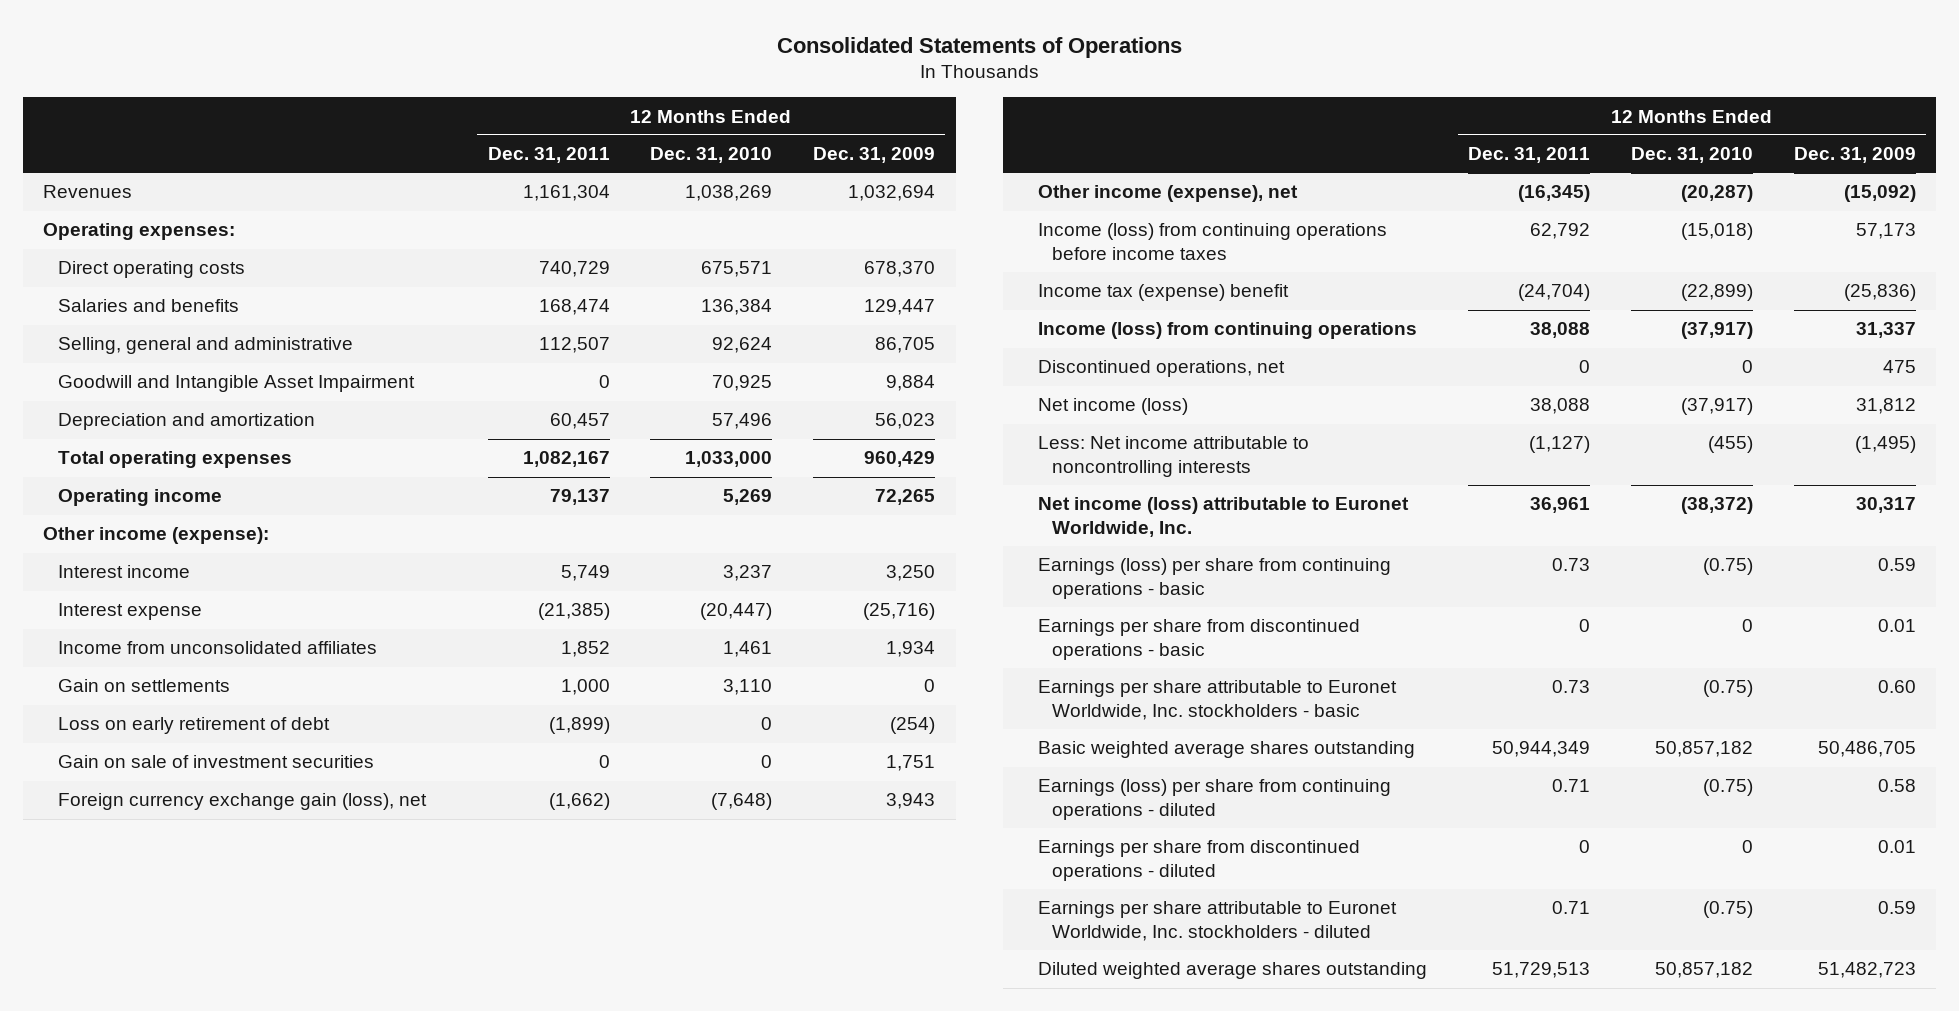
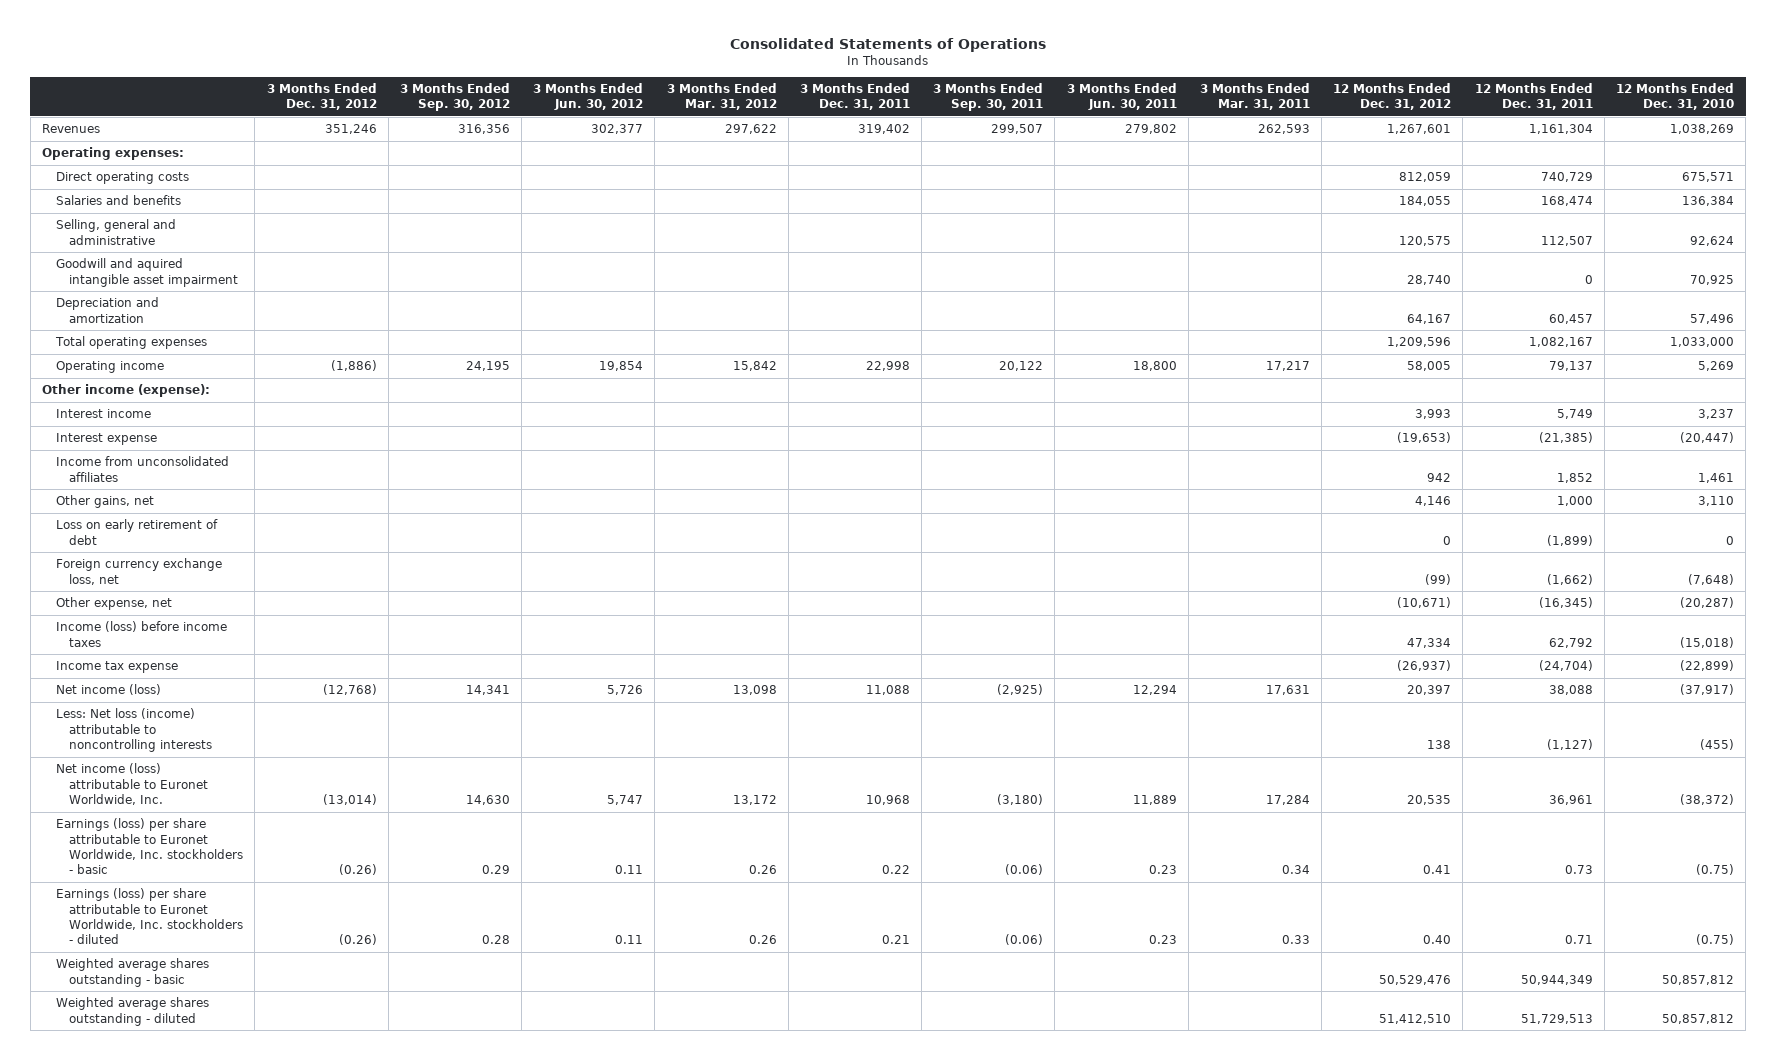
- | 12 Months Ended Dec. 31, 2011 | 12 Months Ended Dec. 31, 2010 | 12 Months Ended Dec. 31, 2009
+ | 3 Months Ended Dec. 31, 2012 | 3 Months Ended Sep. 30, 2012 | 3 Months Ended Jun. 30, 2012 | 3 Months Ended Mar. 31, 2012 | 3 Months Ended Dec. 31, 2011 | 3 Months Ended Sep. 30, 2011 | 3 Months Ended Jun. 30, 2011 | 3 Months Ended Mar. 31, 2011 | 12 Months Ended Dec. 31, 2012 | 12 Months Ended Dec. 31, 2011 | 12 Months Ended Dec. 31, 2010
- Goodwill and Intangible Asset Impairment | 0 | 70,925 | 9,884
+ Goodwill and aquired intangible asset impairment | | | | | | | | | 28,740 | 0 | 70,925
- Gain on settlements | 1,000 | 3,110 | 0
+ Other gains, net | | | | | | | | | 4,146 | 1,000 | 3,110
- Gain on sale of investment securities | 0 | 0 | 1,751
- Foreign currency exchange gain (loss), net | (1,662) | (7,648) | 3,943
- Other income (expense), net | (16,345) | (20,287) | (15,092)
- Income (loss) from continuing operations before income taxes | 62,792 | (15,018) | 57,173
- Income tax (expense) benefit | (24,704) | (22,899) | (25,836)
- Income (loss) from continuing operations | 38,088 | (37,917) | 31,337
- Discontinued operations, net | 0 | 0 | 475
+ Foreign currency exchange loss, net | | | | | | | | | (99) | (1,662) | (7,648)
+ Other expense, net | | | | | | | | | (10,671) | (16,345) | (20,287)
+ Income (loss) before income taxes | | | | | | | | | 47,334 | 62,792 | (15,018)
+ Income tax expense | | | | | | | | | (26,937) | (24,704) | (22,899)
- Less: Net income attributable to noncontrolling interests | (1,127) | (455) | (1,495)
+ Less: Net loss (income) attributable to noncontrolling interests | | | | | | | | | 138 | (1,127) | (455)
- Earnings (loss) per share from continuing operations - basic | 0.73 | (0.75) | 0.59
- Earnings per share from discontinued operations - basic | 0 | 0 | 0.01
- Earnings per share attributable to Euronet Worldwide, Inc. stockholders - basic | 0.73 | (0.75) | 0.60
- Basic weighted average shares outstanding | 50,944,349 | 50,857,182 | 50,486,705
- Earnings (loss) per share from continuing operations - diluted | 0.71 | (0.75) | 0.58
- Earnings per share from discontinued operations - diluted | 0 | 0 | 0.01
- Earnings per share attributable to Euronet Worldwide, Inc. stockholders - diluted | 0.71 | (0.75) | 0.59
- Diluted weighted average shares outstanding | 51,729,513 | 50,857,182 | 51,482,723
+ Earnings (loss) per share attributable to Euronet Worldwide, Inc. stockholders - basic | (0.26) | 0.29 | 0.11 | 0.26 | 0.22 | (0.06) | 0.23 | 0.34 | 0.41 | 0.73 | (0.75)
+ Earnings (loss) per share attributable to Euronet Worldwide, Inc. stockholders - diluted | (0.26) | 0.28 | 0.11 | 0.26 | 0.21 | (0.06) | 0.23 | 0.33 | 0.40 | 0.71 | (0.75)
+ Weighted average shares outstanding - basic | | | | | | | | | 50,529,476 | 50,944,349 | 50,857,812
+ Weighted average shares outstanding - diluted | | | | | | | | | 51,412,510 | 51,729,513 | 50,857,812

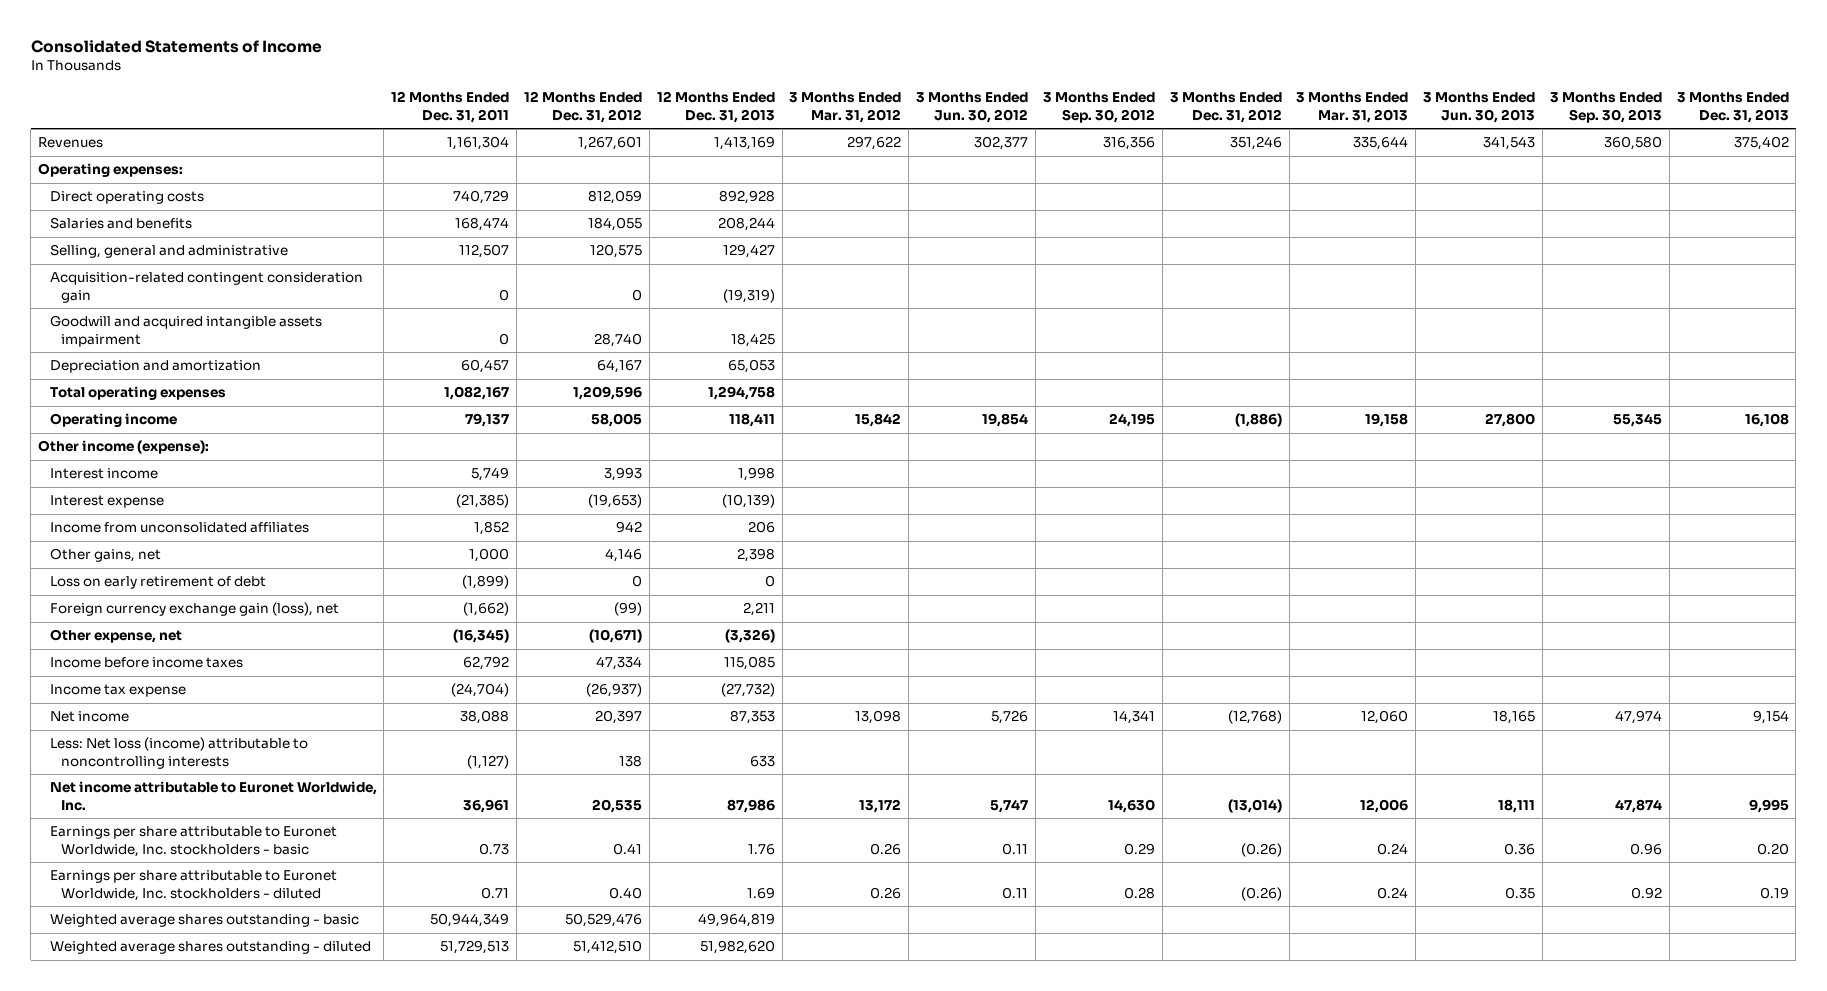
- Consolidated Statements of Operations
+ Consolidated Statements of Income
- | 3 Months Ended Dec. 31, 2012 | 3 Months Ended Sep. 30, 2012 | 3 Months Ended Jun. 30, 2012 | 3 Months Ended Mar. 31, 2012 | 3 Months Ended Dec. 31, 2011 | 3 Months Ended Sep. 30, 2011 | 3 Months Ended Jun. 30, 2011 | 3 Months Ended Mar. 31, 2011 | 12 Months Ended Dec. 31, 2012 | 12 Months Ended Dec. 31, 2011 | 12 Months Ended Dec. 31, 2010
+ | 12 Months Ended Dec. 31, 2011 | 12 Months Ended Dec. 31, 2012 | 12 Months Ended Dec. 31, 2013 | 3 Months Ended Mar. 31, 2012 | 3 Months Ended Jun. 30, 2012 | 3 Months Ended Sep. 30, 2012 | 3 Months Ended Dec. 31, 2012 | 3 Months Ended Mar. 31, 2013 | 3 Months Ended Jun. 30, 2013 | 3 Months Ended Sep. 30, 2013 | 3 Months Ended Dec. 31, 2013
- Goodwill and aquired intangible asset impairment | | | | | | | | | 28,740 | 0 | 70,925
+ Acquisition-related contingent consideration gain | 0 | 0 | (19,319) | | | | | | | |
+ Goodwill and acquired intangible assets impairment | 0 | 28,740 | 18,425 | | | | | | | |
- Foreign currency exchange loss, net | | | | | | | | | (99) | (1,662) | (7,648)
+ Foreign currency exchange gain (loss), net | (1,662) | (99) | 2,211 | | | | | | | |
- Income (loss) before income taxes | | | | | | | | | 47,334 | 62,792 | (15,018)
+ Income before income taxes | 62,792 | 47,334 | 115,085 | | | | | | | |
- Net income (loss) | (12,768) | 14,341 | 5,726 | 13,098 | 11,088 | (2,925) | 12,294 | 17,631 | 20,397 | 38,088 | (37,917)
+ Net income | 38,088 | 20,397 | 87,353 | 13,098 | 5,726 | 14,341 | (12,768) | 12,060 | 18,165 | 47,974 | 9,154
- Net income (loss) attributable to Euronet Worldwide, Inc. | (13,014) | 14,630 | 5,747 | 13,172 | 10,968 | (3,180) | 11,889 | 17,284 | 20,535 | 36,961 | (38,372)
- Earnings (loss) per share attributable to Euronet Worldwide, Inc. stockholders - basic | (0.26) | 0.29 | 0.11 | 0.26 | 0.22 | (0.06) | 0.23 | 0.34 | 0.41 | 0.73 | (0.75)
- Earnings (loss) per share attributable to Euronet Worldwide, Inc. stockholders - diluted | (0.26) | 0.28 | 0.11 | 0.26 | 0.21 | (0.06) | 0.23 | 0.33 | 0.40 | 0.71 | (0.75)
+ Net income attributable to Euronet Worldwide, Inc. | 36,961 | 20,535 | 87,986 | 13,172 | 5,747 | 14,630 | (13,014) | 12,006 | 18,111 | 47,874 | 9,995
+ Earnings per share attributable to Euronet Worldwide, Inc. stockholders - basic | 0.73 | 0.41 | 1.76 | 0.26 | 0.11 | 0.29 | (0.26) | 0.24 | 0.36 | 0.96 | 0.20
+ Earnings per share attributable to Euronet Worldwide, Inc. stockholders - diluted | 0.71 | 0.40 | 1.69 | 0.26 | 0.11 | 0.28 | (0.26) | 0.24 | 0.35 | 0.92 | 0.19

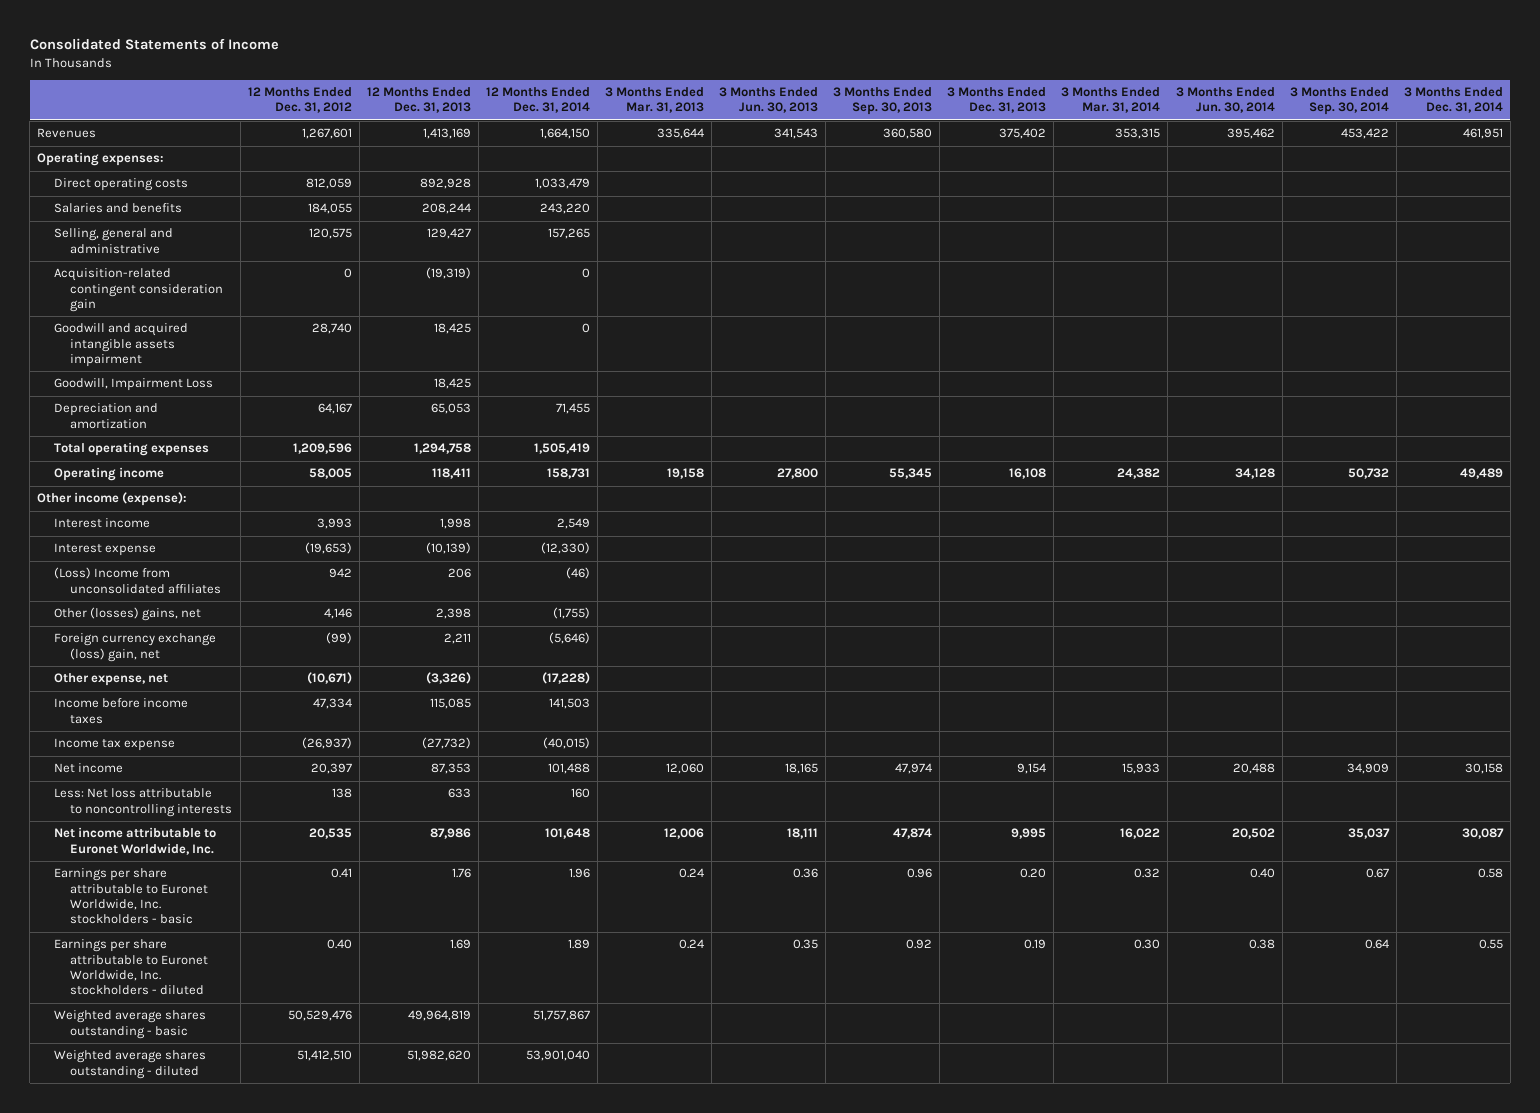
- | 12 Months Ended Dec. 31, 2011 | 12 Months Ended Dec. 31, 2012 | 12 Months Ended Dec. 31, 2013 | 3 Months Ended Mar. 31, 2012 | 3 Months Ended Jun. 30, 2012 | 3 Months Ended Sep. 30, 2012 | 3 Months Ended Dec. 31, 2012 | 3 Months Ended Mar. 31, 2013 | 3 Months Ended Jun. 30, 2013 | 3 Months Ended Sep. 30, 2013 | 3 Months Ended Dec. 31, 2013
+ | 12 Months Ended Dec. 31, 2012 | 12 Months Ended Dec. 31, 2013 | 12 Months Ended Dec. 31, 2014 | 3 Months Ended Mar. 31, 2013 | 3 Months Ended Jun. 30, 2013 | 3 Months Ended Sep. 30, 2013 | 3 Months Ended Dec. 31, 2013 | 3 Months Ended Mar. 31, 2014 | 3 Months Ended Jun. 30, 2014 | 3 Months Ended Sep. 30, 2014 | 3 Months Ended Dec. 31, 2014
+ Goodwill, Impairment Loss | | 18,425 | | | | | | | | |
- Income from unconsolidated affiliates | 1,852 | 942 | 206 | | | | | | | |
- Other gains, net | 1,000 | 4,146 | 2,398 | | | | | | | |
- Loss on early retirement of debt | (1,899) | 0 | 0 | | | | | | | |
- Foreign currency exchange gain (loss), net | (1,662) | (99) | 2,211 | | | | | | | |
+ (Loss) Income from unconsolidated affiliates | 942 | 206 | (46) | | | | | | | |
+ Other (losses) gains, net | 4,146 | 2,398 | (1,755) | | | | | | | |
+ Foreign currency exchange (loss) gain, net | (99) | 2,211 | (5,646) | | | | | | | |
- Less: Net loss (income) attributable to noncontrolling interests | (1,127) | 138 | 633 | | | | | | | |
+ Less: Net loss attributable to noncontrolling interests | 138 | 633 | 160 | | | | | | | |

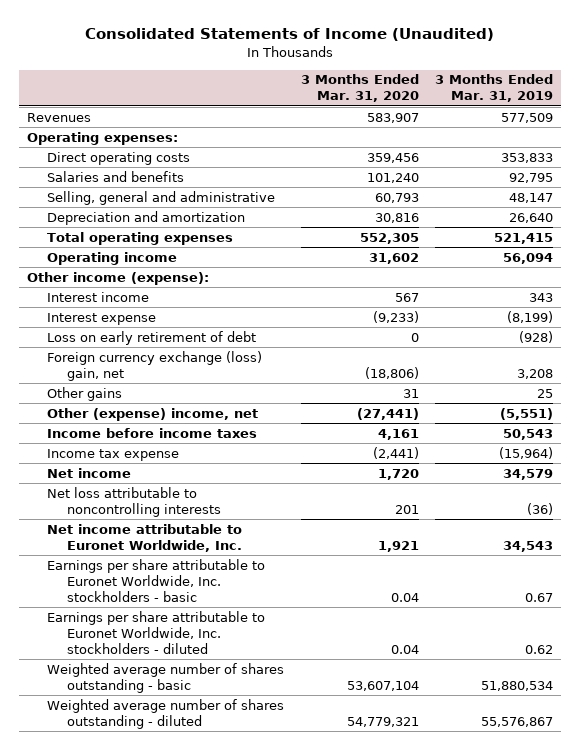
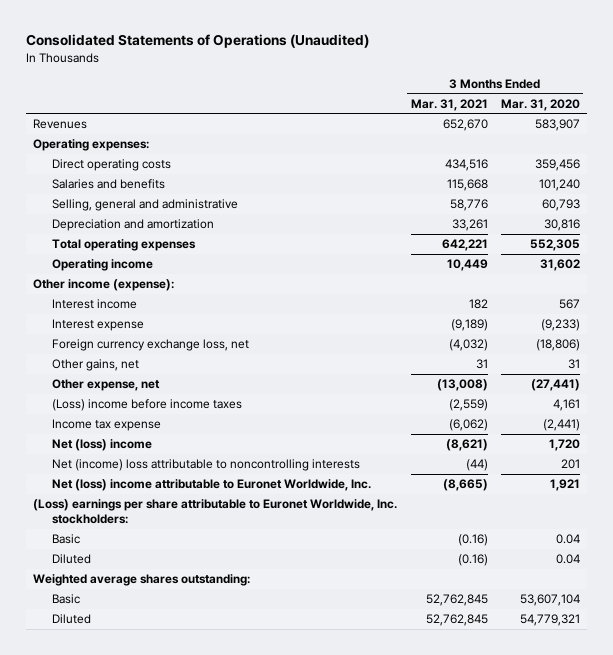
- Consolidated Statements of Income (Unaudited)
+ Consolidated Statements of Operations (Unaudited)
- | 3 Months Ended Mar. 31, 2020 | 3 Months Ended Mar. 31, 2019
+ | 3 Months Ended Mar. 31, 2021 | 3 Months Ended Mar. 31, 2020
- Loss on early retirement of debt | 0 | (928)
- Foreign currency exchange (loss) gain, net | (18,806) | 3,208
- Other gains | 31 | 25
- Other (expense) income, net | (27,441) | (5,551)
- Income before income taxes | 4,161 | 50,543
+ Foreign currency exchange loss, net | (4,032) | (18,806)
+ Other gains, net | 31 | 31
+ Other expense, net | (13,008) | (27,441)
+ (Loss) income before income taxes | (2,559) | 4,161
- Net income | 1,720 | 34,579
- Net loss attributable to noncontrolling interests | 201 | (36)
- Net income attributable to Euronet Worldwide, Inc. | 1,921 | 34,543
- Earnings per share attributable to Euronet Worldwide, Inc. stockholders - basic | 0.04 | 0.67
- Earnings per share attributable to Euronet Worldwide, Inc. stockholders - diluted | 0.04 | 0.62
- Weighted average number of shares outstanding - basic | 53,607,104 | 51,880,534
- Weighted average number of shares outstanding - diluted | 54,779,321 | 55,576,867
+ Net (loss) income | (8,621) | 1,720
+ Net (income) loss attributable to noncontrolling interests | (44) | 201
+ Net (loss) income attributable to Euronet Worldwide, Inc. | (8,665) | 1,921
+ (Loss) earnings per share attributable to Euronet Worldwide, Inc. stockholders:
+ Basic | (0.16) | 0.04
+ Diluted | (0.16) | 0.04
+ Weighted average shares outstanding:
+ Basic | 52,762,845 | 53,607,104
+ Diluted | 52,762,845 | 54,779,321

